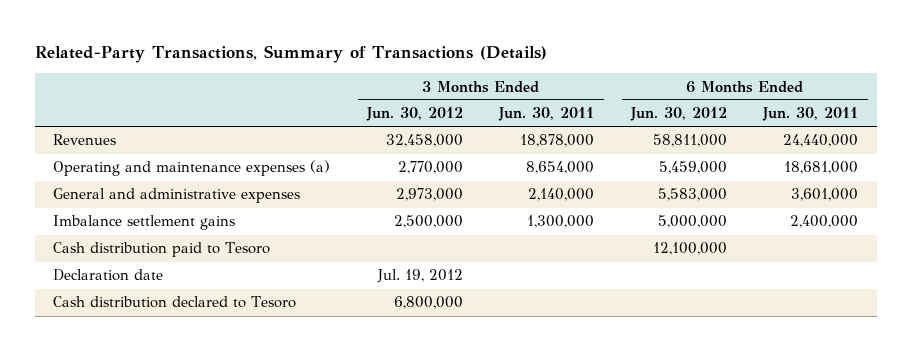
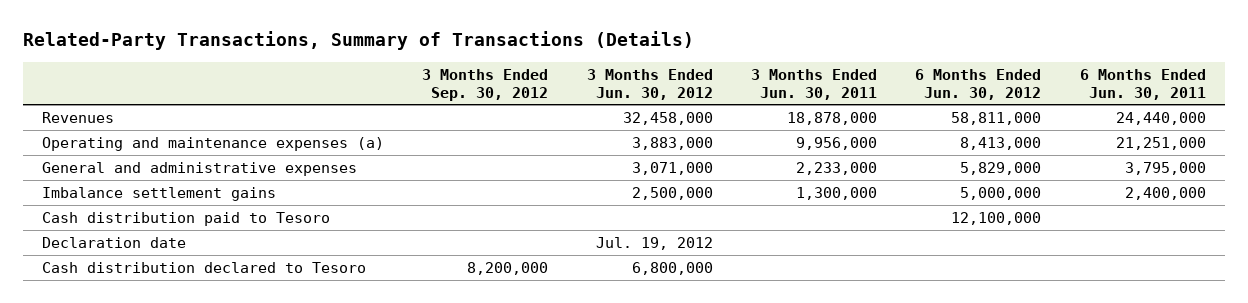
- | 3 Months Ended Jun. 30, 2012 | 3 Months Ended Jun. 30, 2011 | 6 Months Ended Jun. 30, 2012 | 6 Months Ended Jun. 30, 2011
+ | 3 Months Ended Sep. 30, 2012 | 3 Months Ended Jun. 30, 2012 | 3 Months Ended Jun. 30, 2011 | 6 Months Ended Jun. 30, 2012 | 6 Months Ended Jun. 30, 2011
- Operating and maintenance expenses (a) | 2,770,000 | 8,654,000 | 5,459,000 | 18,681,000
- General and administrative expenses | 2,973,000 | 2,140,000 | 5,583,000 | 3,601,000
+ Operating and maintenance expenses (a) | | 3,883,000 | 9,956,000 | 8,413,000 | 21,251,000
+ General and administrative expenses | | 3,071,000 | 2,233,000 | 5,829,000 | 3,795,000

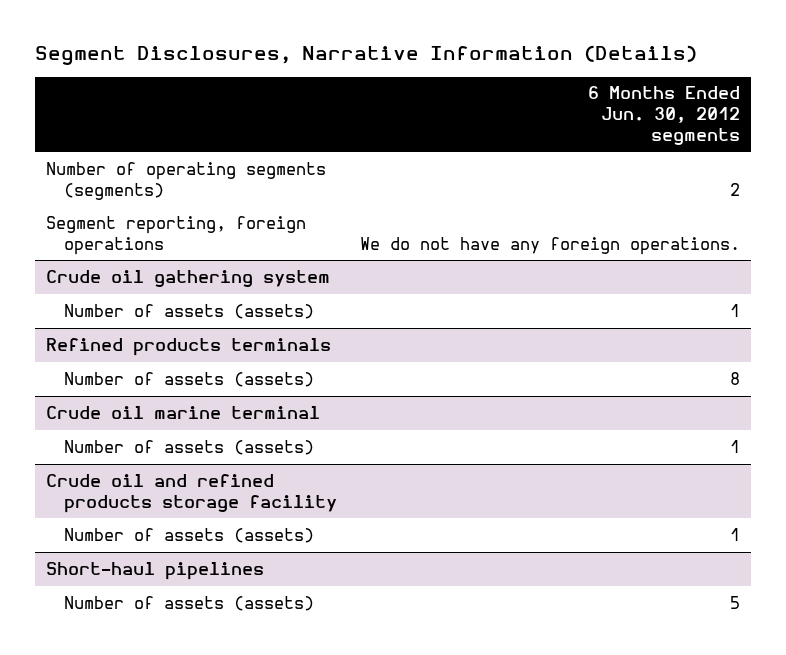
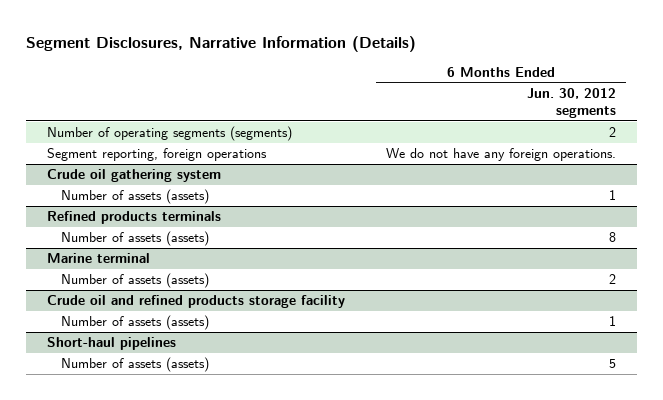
- Crude oil marine terminal
- Number of assets (assets) | 1
+ Marine terminal
+ Number of assets (assets) | 2

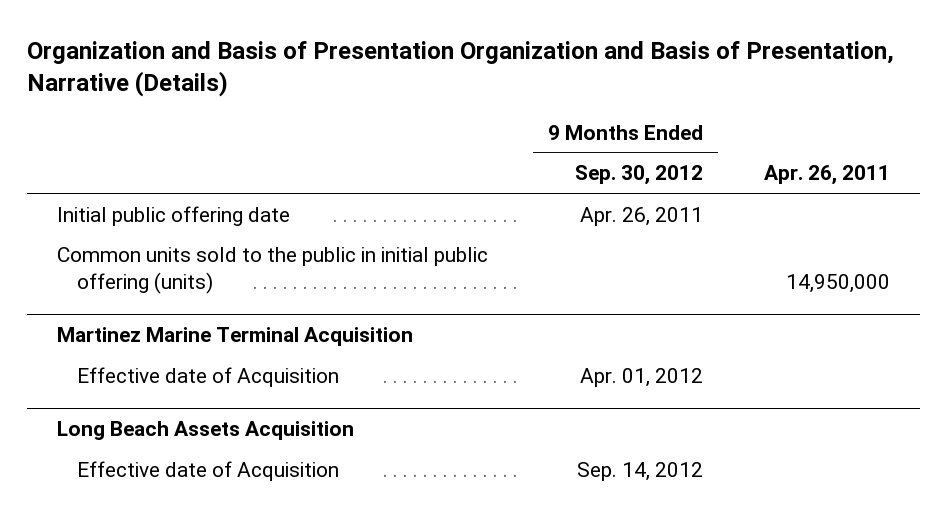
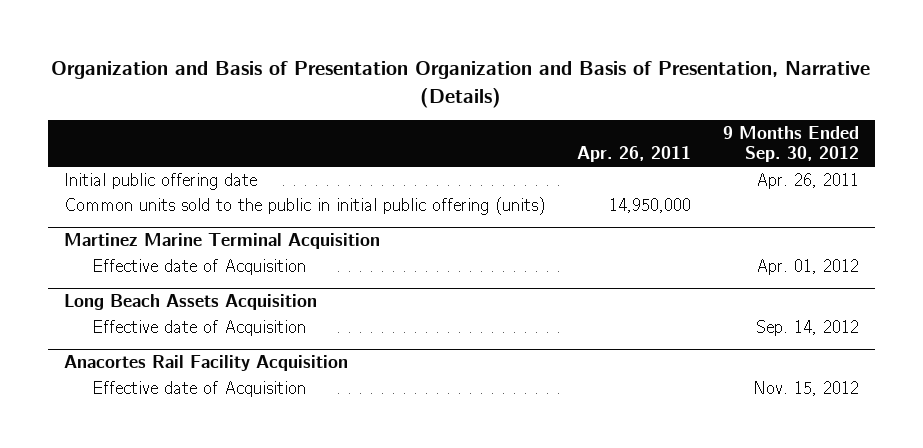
- | 9 Months Ended Sep. 30, 2012 | Apr. 26, 2011
+ | Apr. 26, 2011 | 9 Months Ended Sep. 30, 2012
+ Anacortes Rail Facility Acquisition
+ Effective date of Acquisition | | Nov. 15, 2012

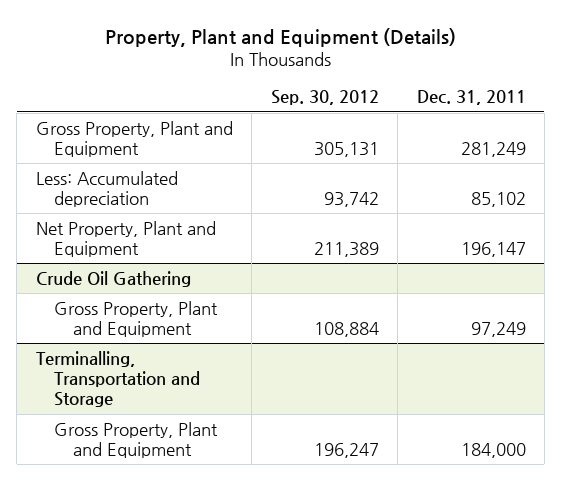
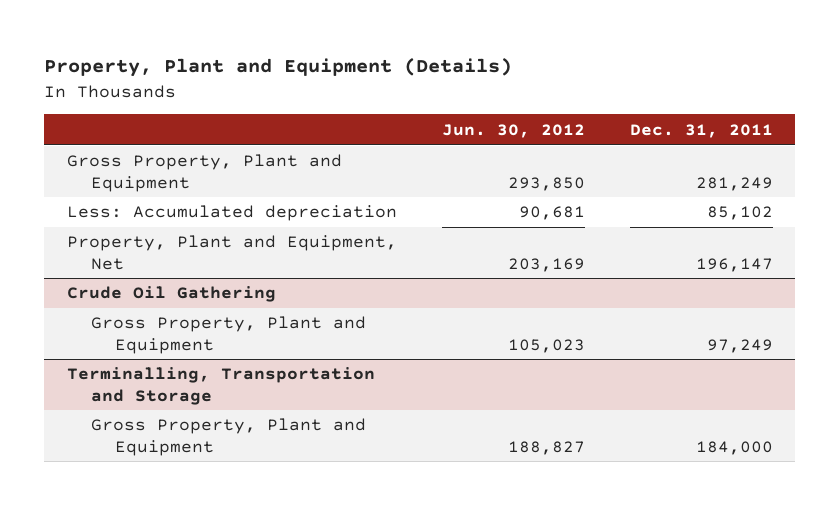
- | Sep. 30, 2012 | Dec. 31, 2011
+ | Jun. 30, 2012 | Dec. 31, 2011
- Net Property, Plant and Equipment | 211,389 | 196,147
+ Property, Plant and Equipment, Net | 203,169 | 196,147

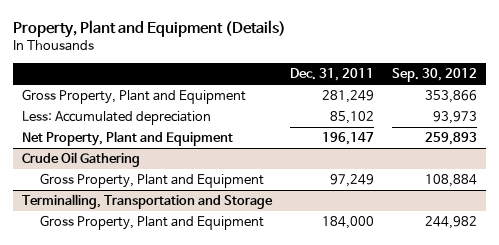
- | Jun. 30, 2012 | Dec. 31, 2011
+ | Dec. 31, 2011 | Sep. 30, 2012
- Property, Plant and Equipment, Net | 203,169 | 196,147
+ Net Property, Plant and Equipment | 196,147 | 259,893

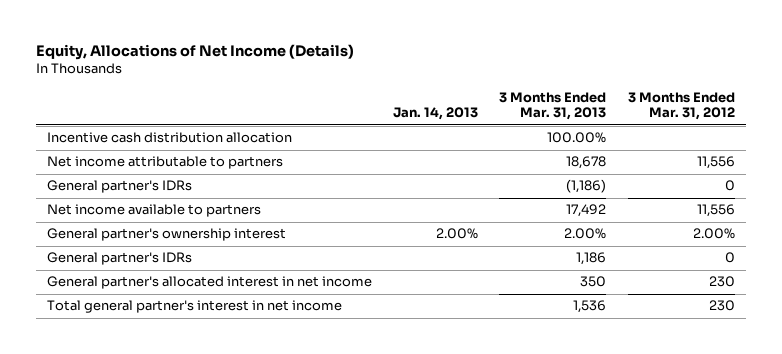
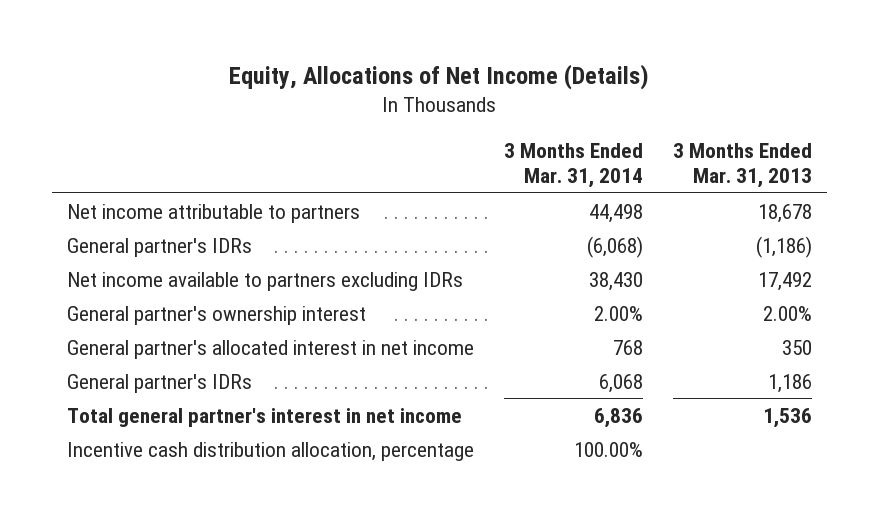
- | Jan. 14, 2013 | 3 Months Ended Mar. 31, 2013 | 3 Months Ended Mar. 31, 2012
+ | 3 Months Ended Mar. 31, 2014 | 3 Months Ended Mar. 31, 2013
- Incentive cash distribution allocation | | 100.00% |
- Net income available to partners | | 17,492 | 11,556
+ Net income available to partners excluding IDRs | 38,430 | 17,492
moved down: General partner's IDRs | 6,068 | 1,186
+ Incentive cash distribution allocation, percentage | 100.00% |

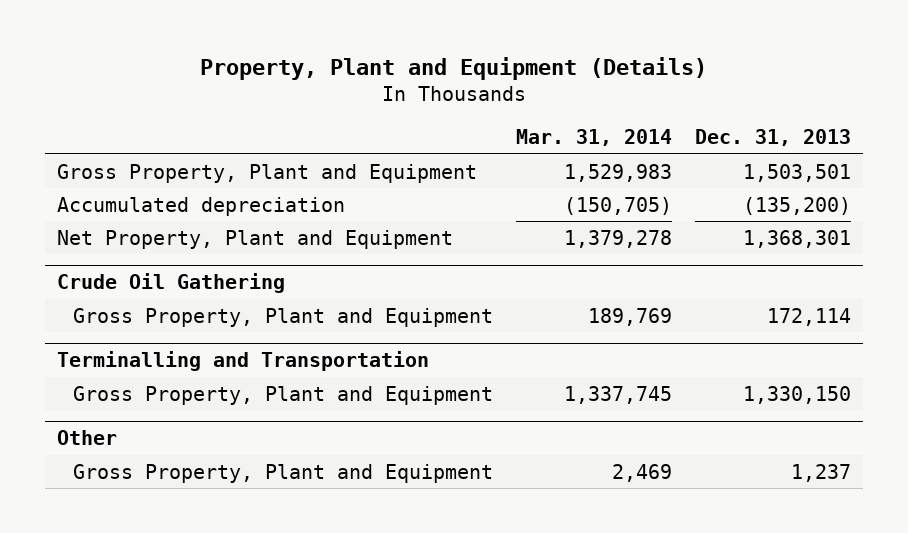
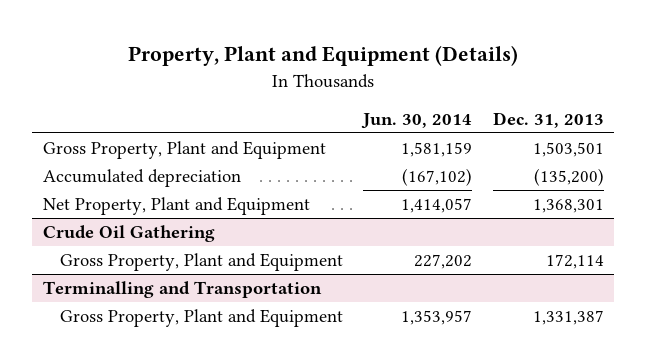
- | Mar. 31, 2014 | Dec. 31, 2013
+ | Jun. 30, 2014 | Dec. 31, 2013
@ Terminalling and Transportation
- Gross Property, Plant and Equipment | 1,337,745 | 1,330,150
- Other
- Gross Property, Plant and Equipment | 2,469 | 1,237
@ Terminalling and Transportation
+ Gross Property, Plant and Equipment | 1,353,957 | 1,331,387

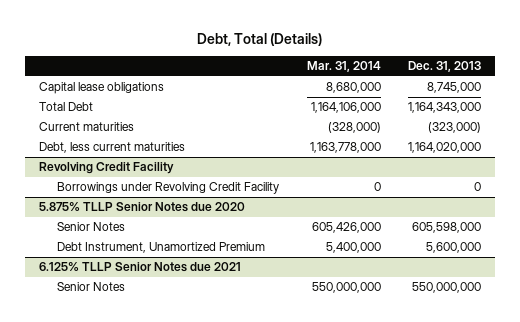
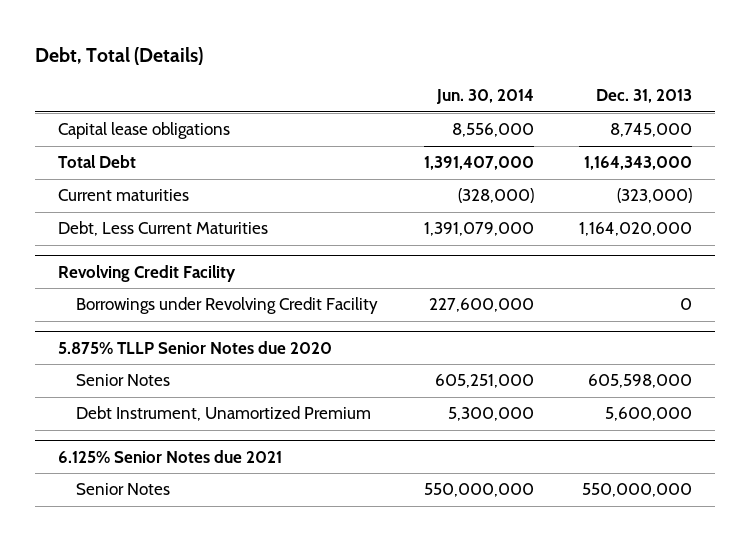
- | Mar. 31, 2014 | Dec. 31, 2013
+ | Jun. 30, 2014 | Dec. 31, 2013
- Debt, less current maturities | 1,163,778,000 | 1,164,020,000
+ Debt, Less Current Maturities | 1,391,079,000 | 1,164,020,000
- 6.125% TLLP Senior Notes due 2021
+ 6.125% Senior Notes due 2021

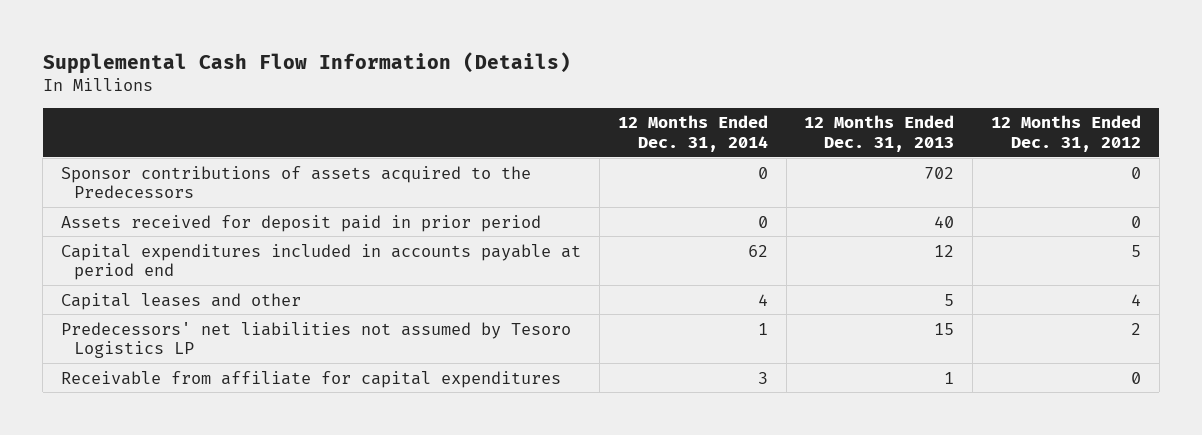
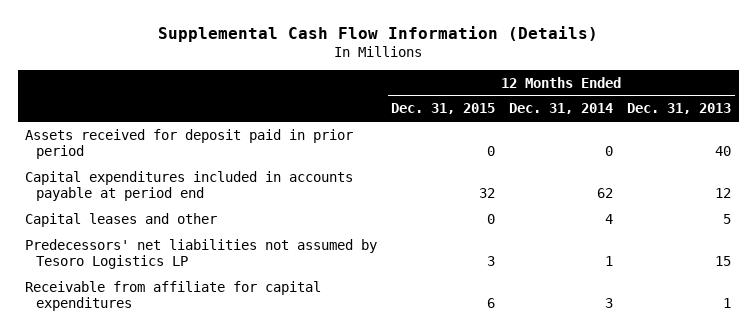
- | 12 Months Ended Dec. 31, 2014 | 12 Months Ended Dec. 31, 2013 | 12 Months Ended Dec. 31, 2012
+ | 12 Months Ended Dec. 31, 2015 | 12 Months Ended Dec. 31, 2014 | 12 Months Ended Dec. 31, 2013
- Sponsor contributions of assets acquired to the Predecessors | 0 | 702 | 0

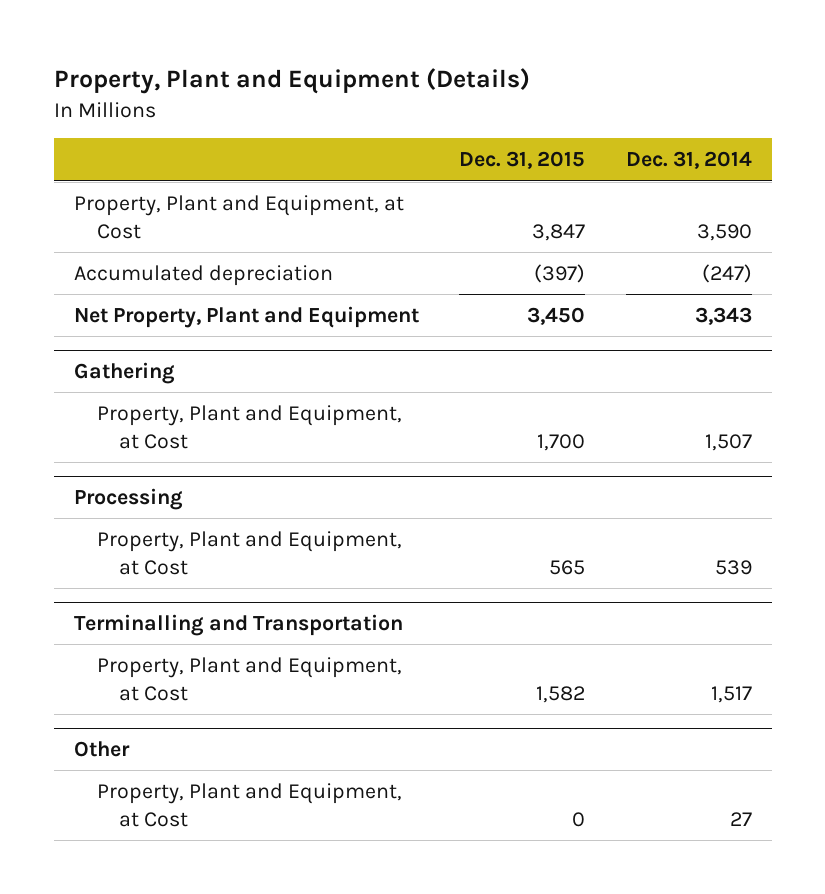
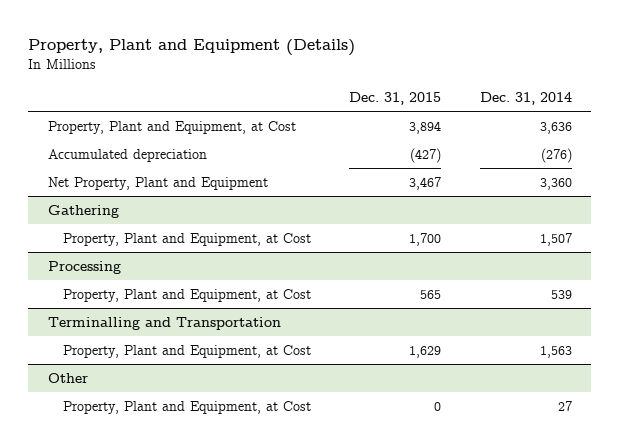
- Property, Plant and Equipment, at Cost | 3,847 | 3,590
- Accumulated depreciation | (397) | (247)
- Net Property, Plant and Equipment | 3,450 | 3,343
+ Property, Plant and Equipment, at Cost | 3,894 | 3,636
+ Accumulated depreciation | (427) | (276)
+ Net Property, Plant and Equipment | 3,467 | 3,360
@ Terminalling and Transportation
- Property, Plant and Equipment, at Cost | 1,582 | 1,517
+ Property, Plant and Equipment, at Cost | 1,629 | 1,563

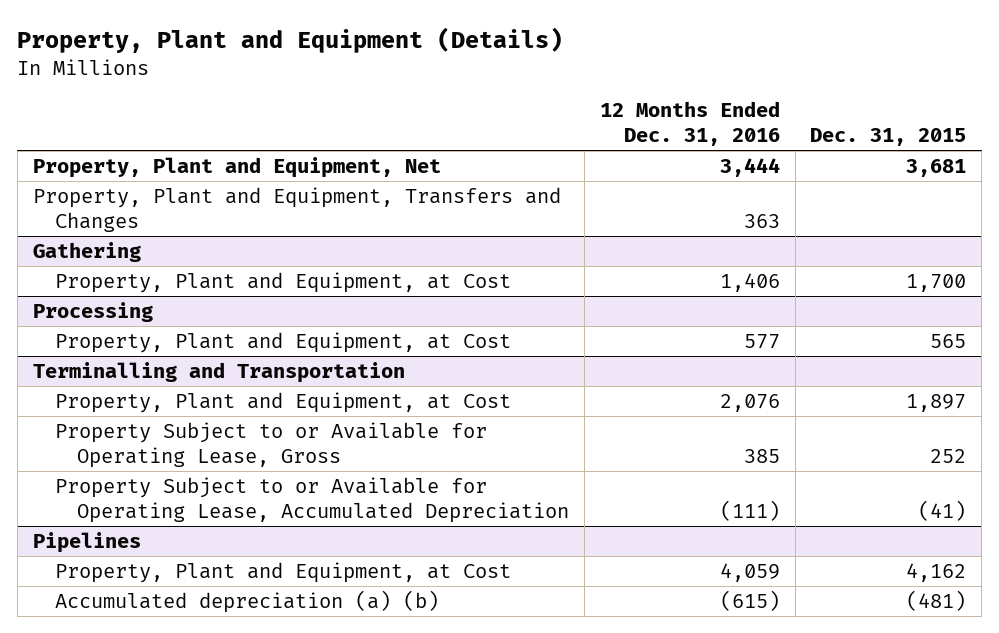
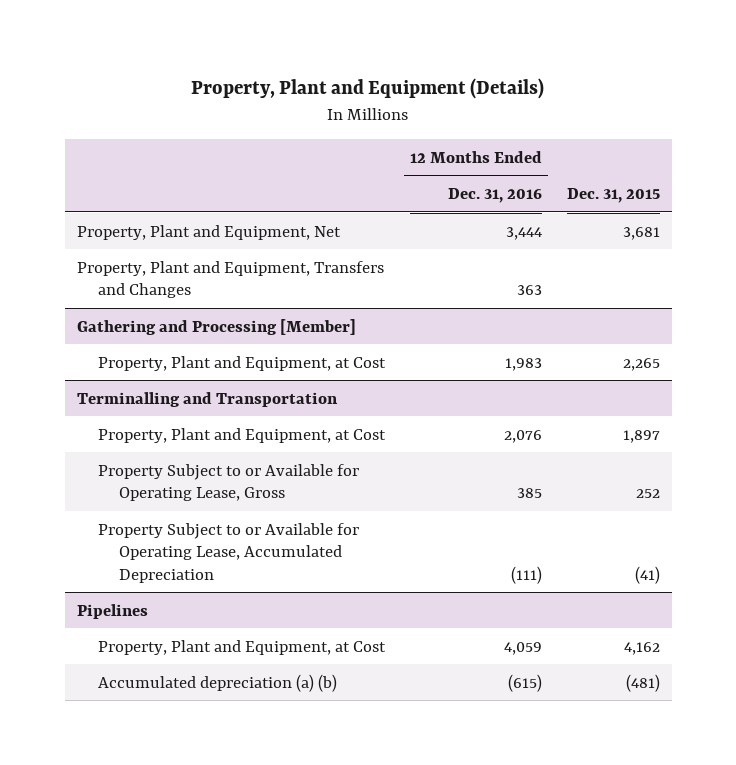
- Gathering
- Property, Plant and Equipment, at Cost | 1,406 | 1,700
- Processing
- Property, Plant and Equipment, at Cost | 577 | 565
+ Gathering and Processing [Member]
+ Property, Plant and Equipment, at Cost | 1,983 | 2,265

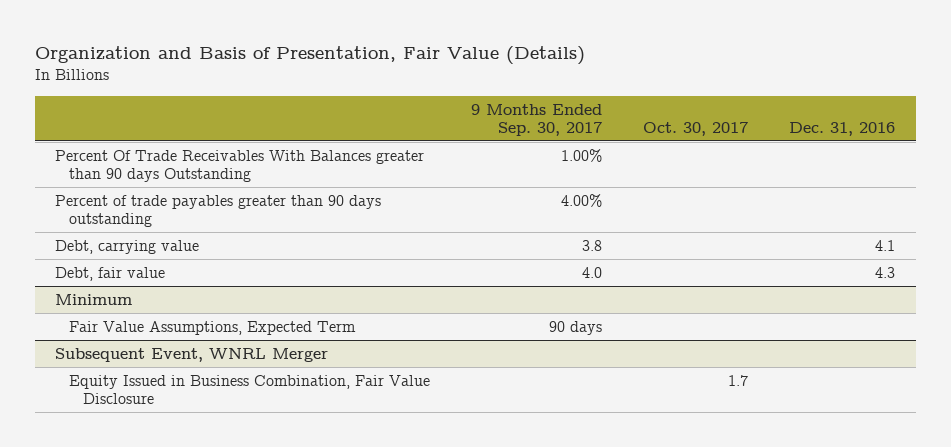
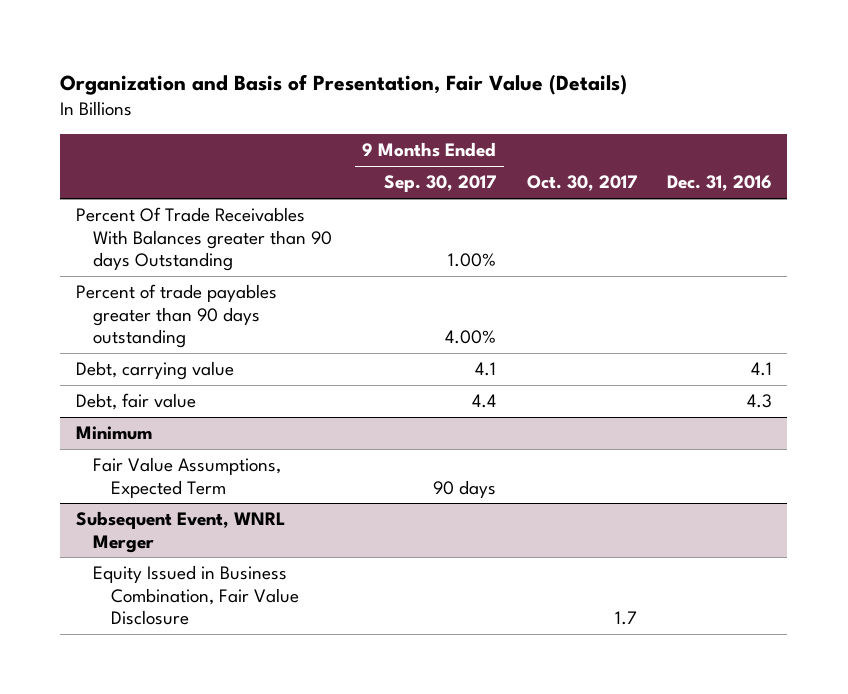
- Debt, carrying value | 3.8 | | 4.1
- Debt, fair value | 4.0 | | 4.3
+ Debt, carrying value | 4.1 | | 4.1
+ Debt, fair value | 4.4 | | 4.3

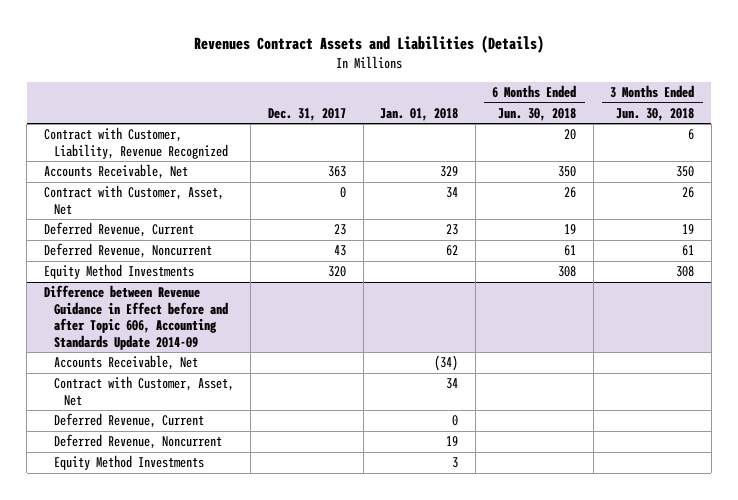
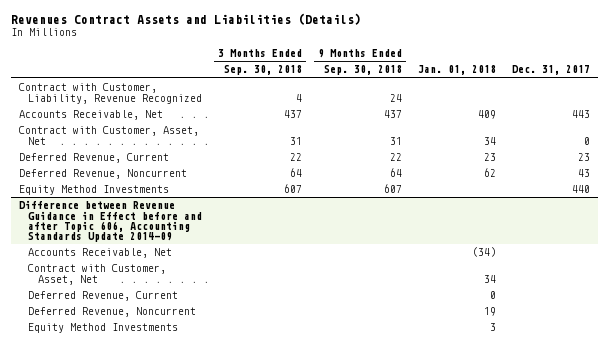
- | Dec. 31, 2017 | Jan. 01, 2018 | 6 Months Ended Jun. 30, 2018 | 3 Months Ended Jun. 30, 2018
+ | 3 Months Ended Sep. 30, 2018 | 9 Months Ended Sep. 30, 2018 | Jan. 01, 2018 | Dec. 31, 2017
- Accounts Receivable, Net | 363 | 329 | 350 | 350
+ Accounts Receivable, Net | 437 | 437 | 409 | 443
- Equity Method Investments | 320 | | 308 | 308
+ Equity Method Investments | 607 | 607 | | 440

